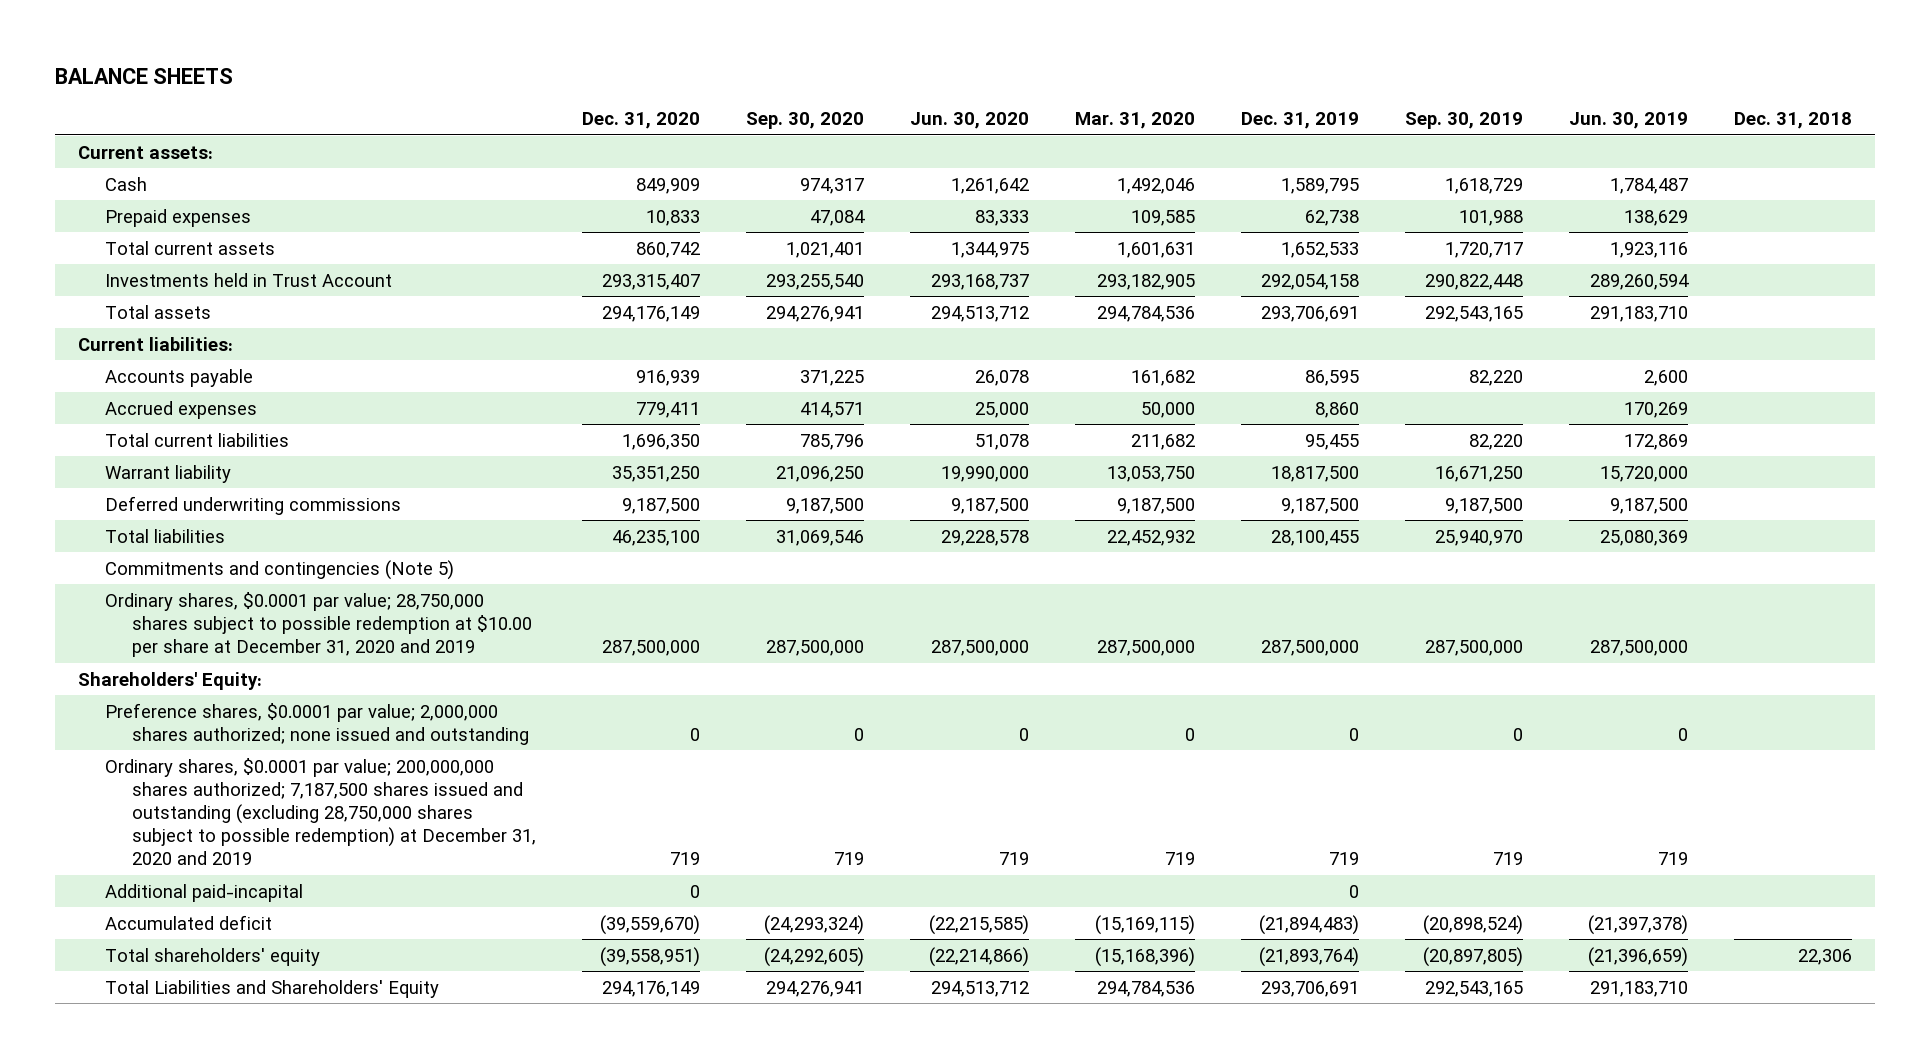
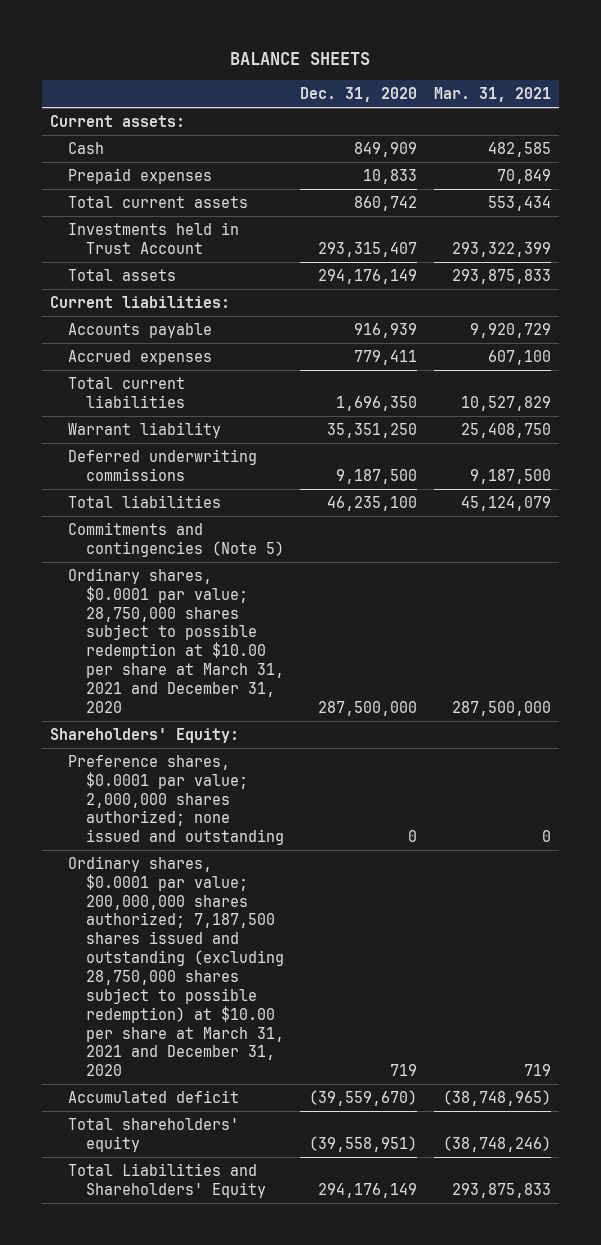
- | Dec. 31, 2020 | Sep. 30, 2020 | Jun. 30, 2020 | Mar. 31, 2020 | Dec. 31, 2019 | Sep. 30, 2019 | Jun. 30, 2019 | Dec. 31, 2018
+ | Dec. 31, 2020 | Mar. 31, 2021
- Ordinary shares, $0.0001 par value; 28,750,000 shares subject to possible redemption at $10.00 per share at December 31, 2020 and 2019 | 287,500,000 | 287,500,000 | 287,500,000 | 287,500,000 | 287,500,000 | 287,500,000 | 287,500,000 |
+ Ordinary shares, $0.0001 par value; 28,750,000 shares subject to possible redemption at $10.00 per share at March 31, 2021 and December 31, 2020 | 287,500,000 | 287,500,000
- Ordinary shares, $0.0001 par value; 200,000,000 shares authorized; 7,187,500 shares issued and outstanding (excluding 28,750,000 shares subject to possible redemption) at December 31, 2020 and 2019 | 719 | 719 | 719 | 719 | 719 | 719 | 719 |
- Additional paid-incapital | 0 | | | | 0 | | |
+ Ordinary shares, $0.0001 par value; 200,000,000 shares authorized; 7,187,500 shares issued and outstanding (excluding 28,750,000 shares subject to possible redemption) at $10.00 per share at March 31, 2021 and December 31, 2020 | 719 | 719

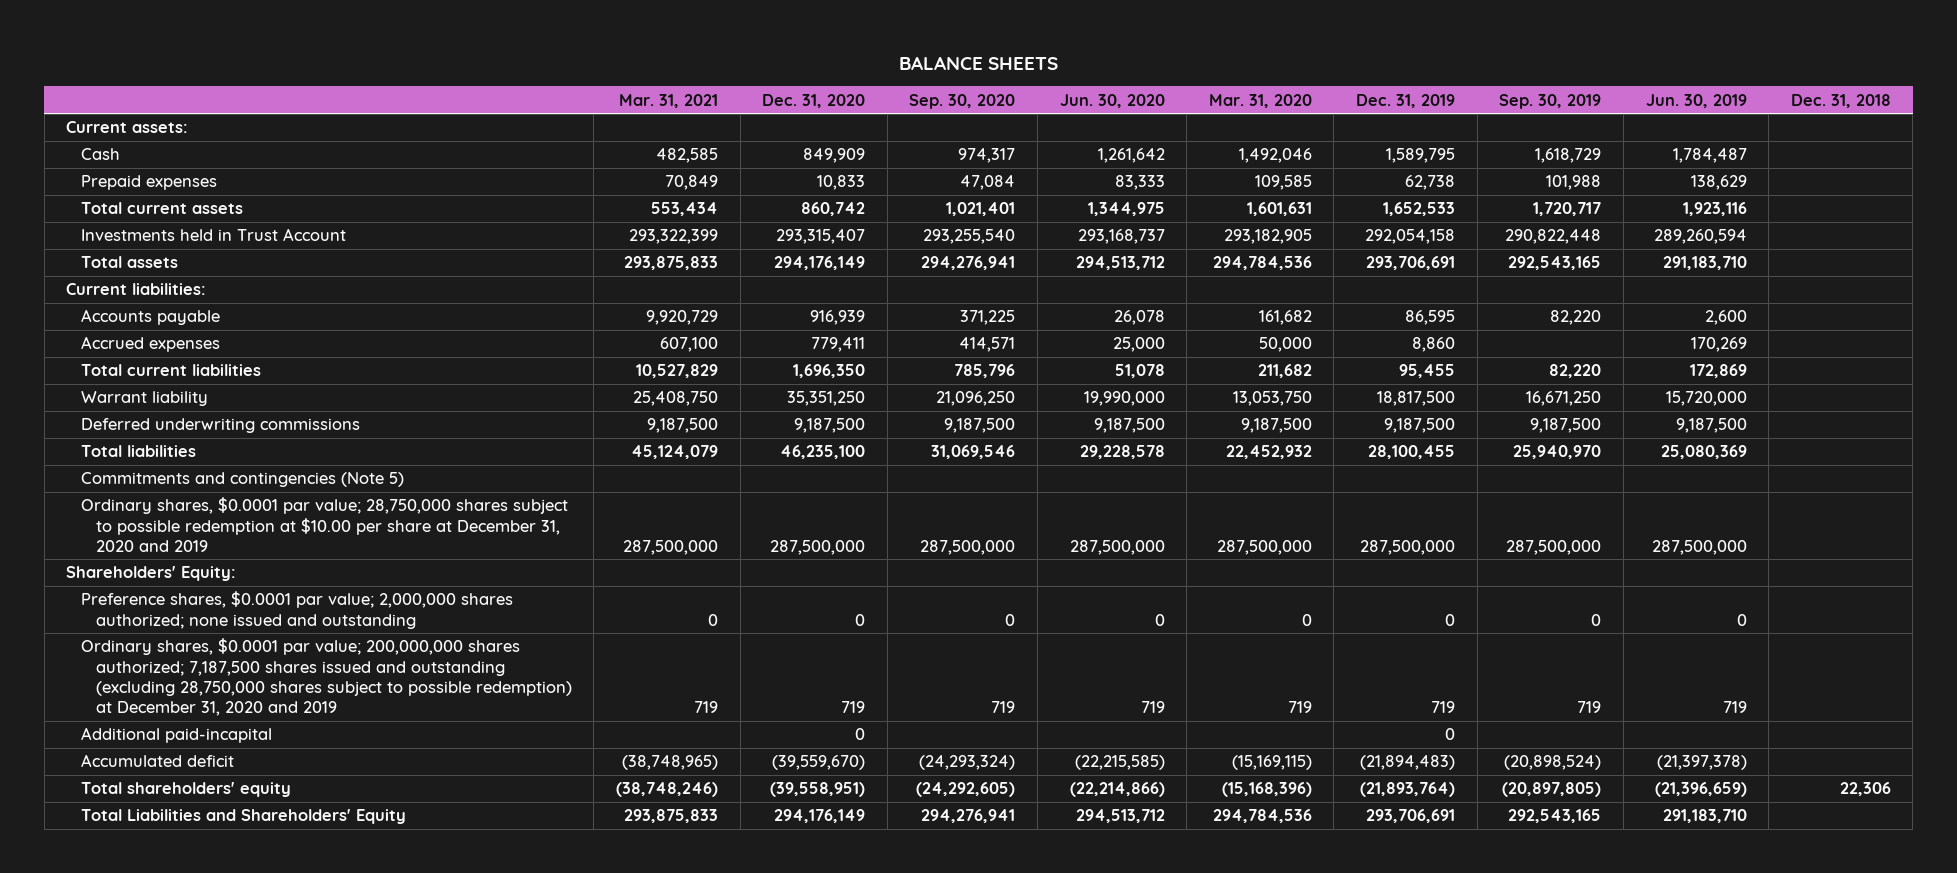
- | Dec. 31, 2020 | Mar. 31, 2021
+ | Mar. 31, 2021 | Dec. 31, 2020 | Sep. 30, 2020 | Jun. 30, 2020 | Mar. 31, 2020 | Dec. 31, 2019 | Sep. 30, 2019 | Jun. 30, 2019 | Dec. 31, 2018
- Ordinary shares, $0.0001 par value; 28,750,000 shares subject to possible redemption at $10.00 per share at March 31, 2021 and December 31, 2020 | 287,500,000 | 287,500,000
+ Ordinary shares, $0.0001 par value; 28,750,000 shares subject to possible redemption at $10.00 per share at December 31, 2020 and 2019 | 287,500,000 | 287,500,000 | 287,500,000 | 287,500,000 | 287,500,000 | 287,500,000 | 287,500,000 | 287,500,000 |
- Ordinary shares, $0.0001 par value; 200,000,000 shares authorized; 7,187,500 shares issued and outstanding (excluding 28,750,000 shares subject to possible redemption) at $10.00 per share at March 31, 2021 and December 31, 2020 | 719 | 719
+ Ordinary shares, $0.0001 par value; 200,000,000 shares authorized; 7,187,500 shares issued and outstanding (excluding 28,750,000 shares subject to possible redemption) at December 31, 2020 and 2019 | 719 | 719 | 719 | 719 | 719 | 719 | 719 | 719 |
+ Additional paid-incapital | | 0 | | | | 0 | | |

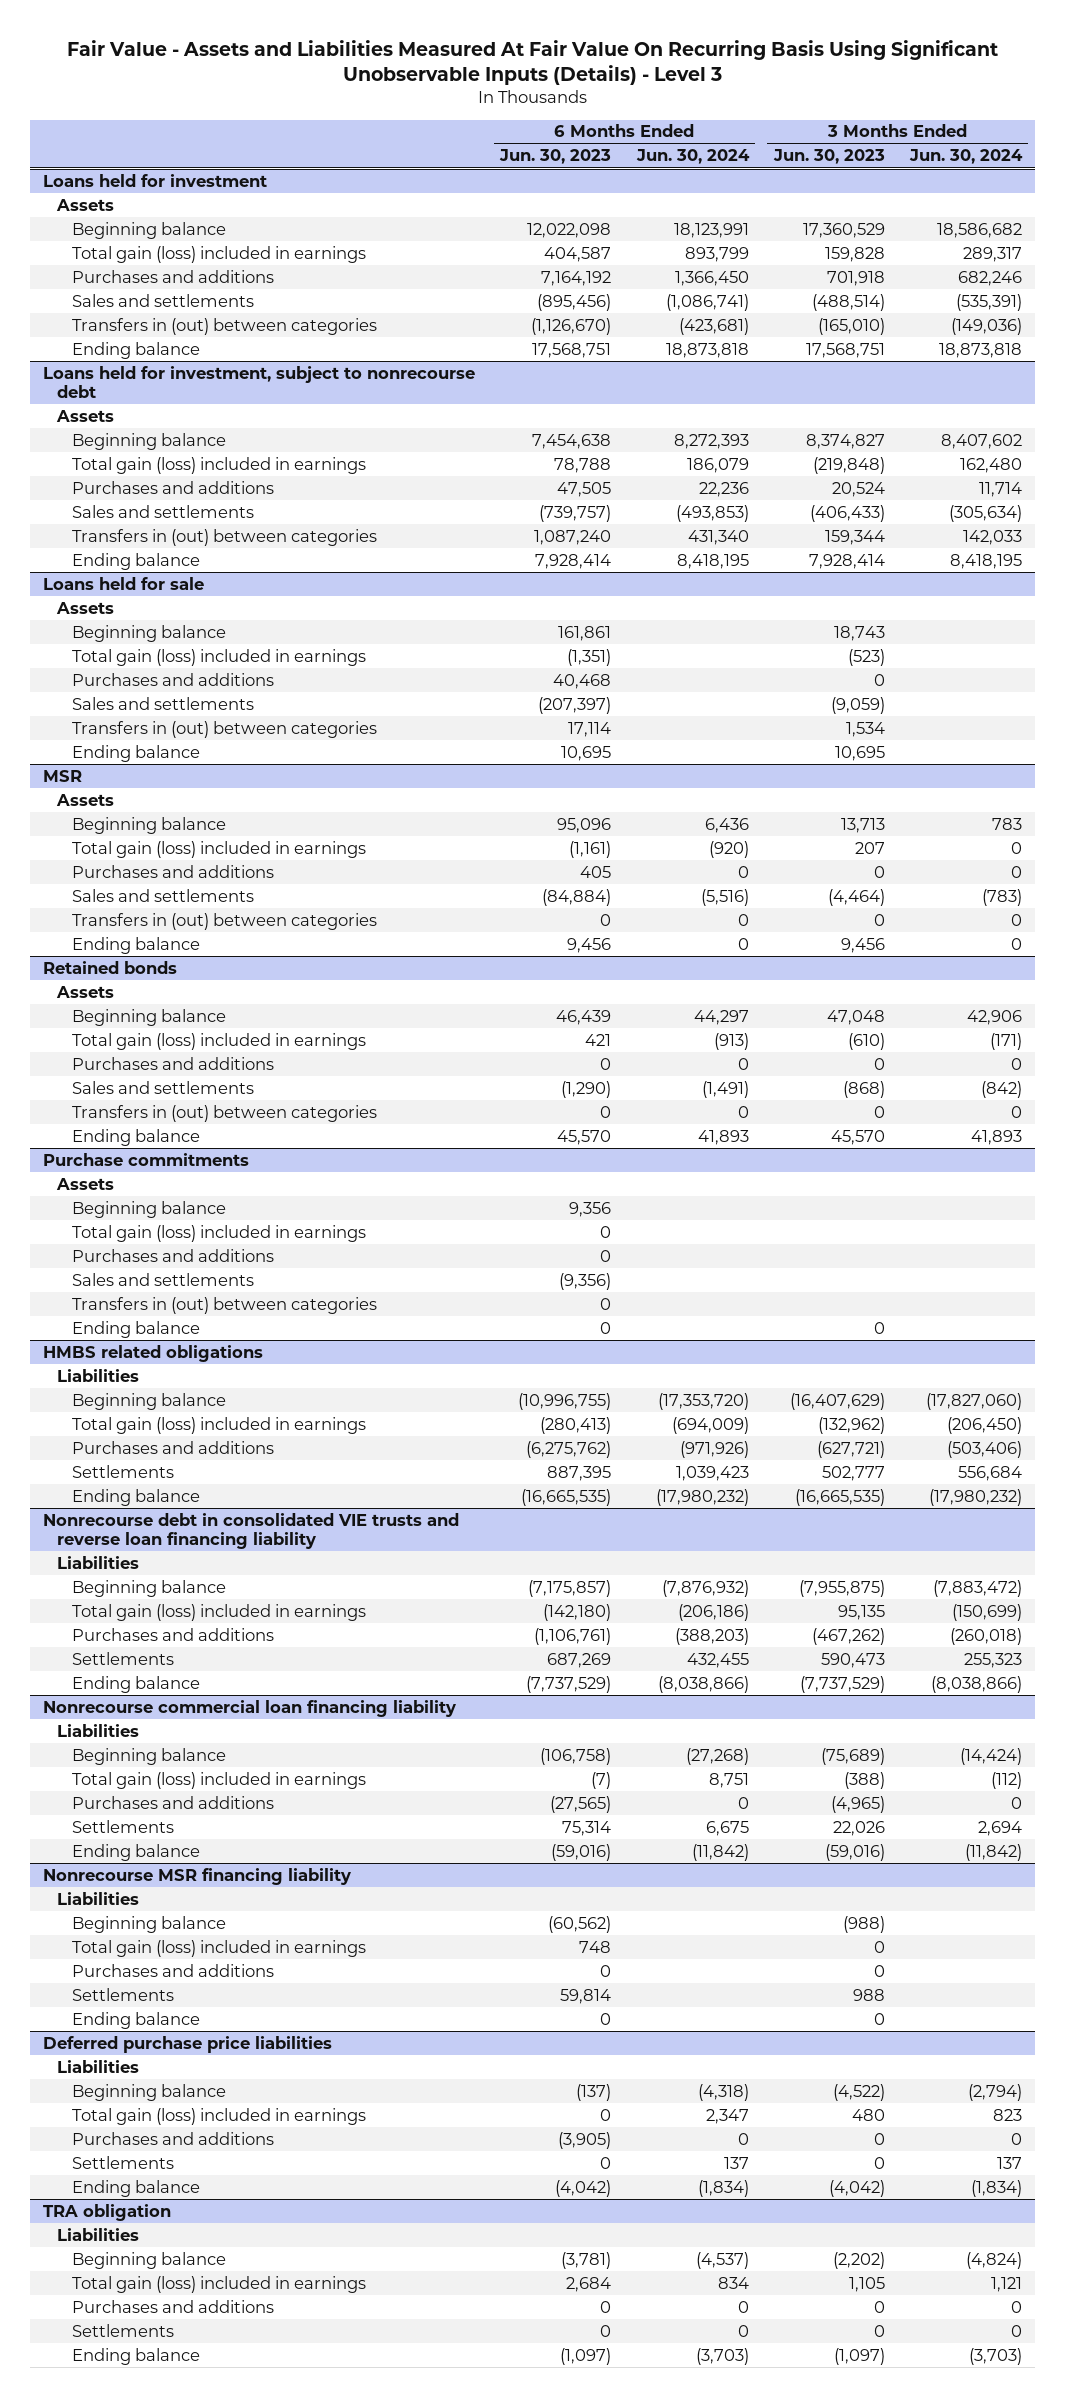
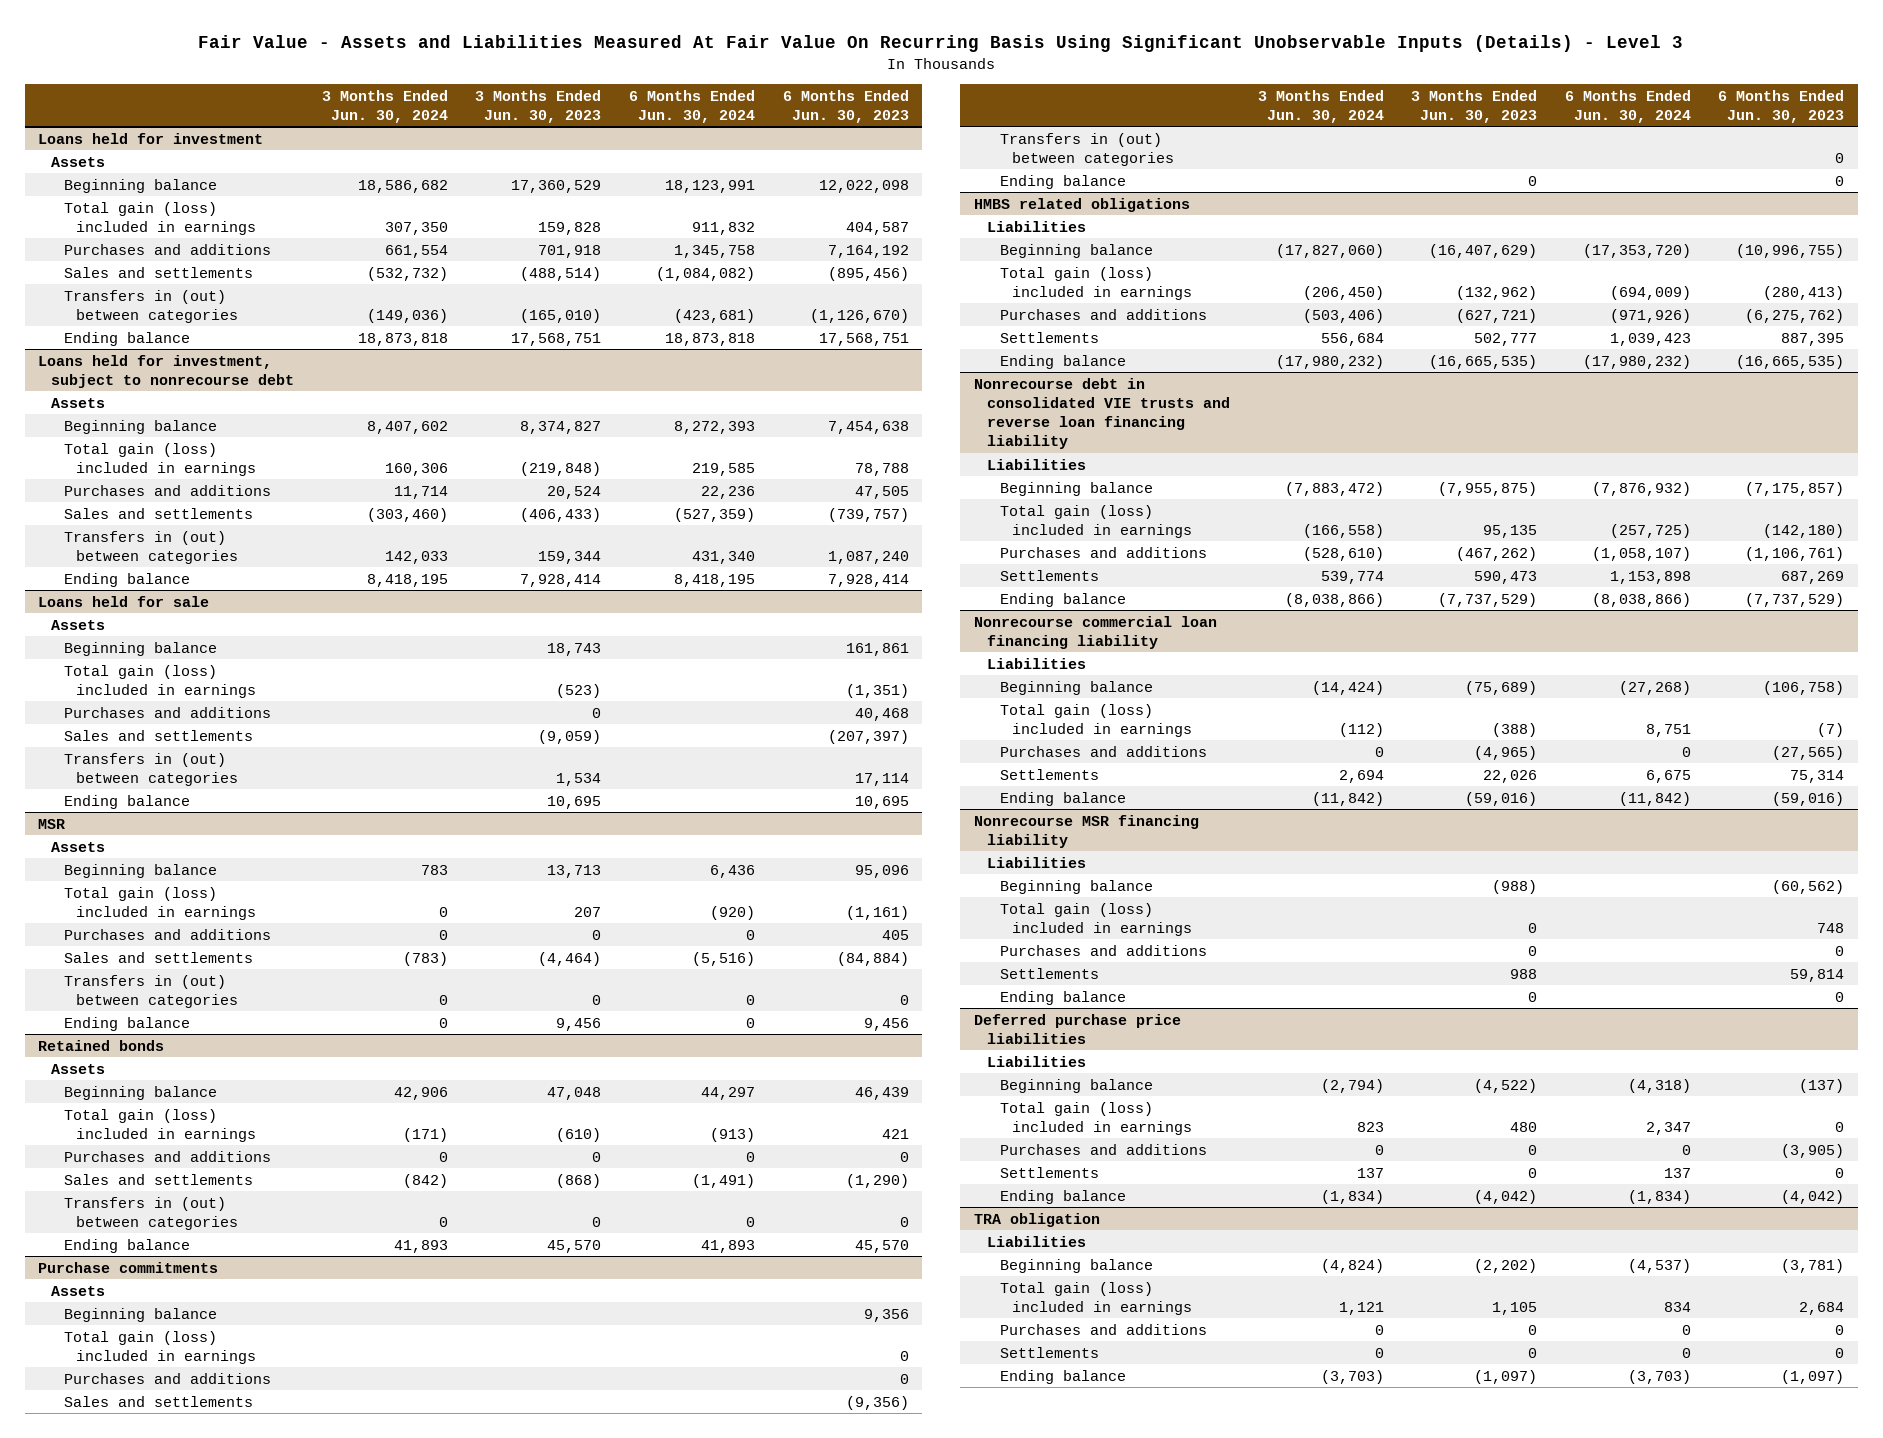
- | 6 Months Ended Jun. 30, 2023 | 6 Months Ended Jun. 30, 2024 | 3 Months Ended Jun. 30, 2023 | 3 Months Ended Jun. 30, 2024
+ | 3 Months Ended Jun. 30, 2024 | 3 Months Ended Jun. 30, 2023 | 6 Months Ended Jun. 30, 2024 | 6 Months Ended Jun. 30, 2023
@ Loans held for investment
- Total gain (loss) included in earnings | 404,587 | 893,799 | 159,828 | 289,317
- Purchases and additions | 7,164,192 | 1,366,450 | 701,918 | 682,246
- Sales and settlements | (895,456) | (1,086,741) | (488,514) | (535,391)
+ Total gain (loss) included in earnings | 307,350 | 159,828 | 911,832 | 404,587
+ Purchases and additions | 661,554 | 701,918 | 1,345,758 | 7,164,192
+ Sales and settlements | (532,732) | (488,514) | (1,084,082) | (895,456)
@ Loans held for investment, subject to nonrecourse debt
- Total gain (loss) included in earnings | 78,788 | 186,079 | (219,848) | 162,480
+ Total gain (loss) included in earnings | 160,306 | (219,848) | 219,585 | 78,788
- Sales and settlements | (739,757) | (493,853) | (406,433) | (305,634)
+ Sales and settlements | (303,460) | (406,433) | (527,359) | (739,757)
@ Nonrecourse debt in consolidated VIE trusts and reverse loan financing liability
- Total gain (loss) included in earnings | (142,180) | (206,186) | 95,135 | (150,699)
- Purchases and additions | (1,106,761) | (388,203) | (467,262) | (260,018)
- Settlements | 687,269 | 432,455 | 590,473 | 255,323
+ Total gain (loss) included in earnings | (166,558) | 95,135 | (257,725) | (142,180)
+ Purchases and additions | (528,610) | (467,262) | (1,058,107) | (1,106,761)
+ Settlements | 539,774 | 590,473 | 1,153,898 | 687,269

